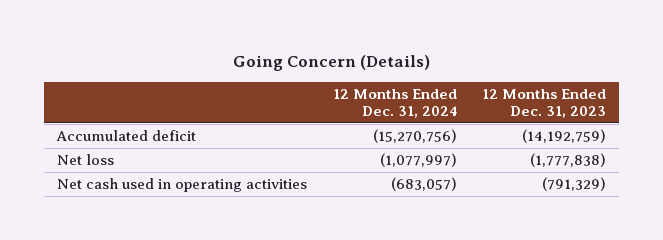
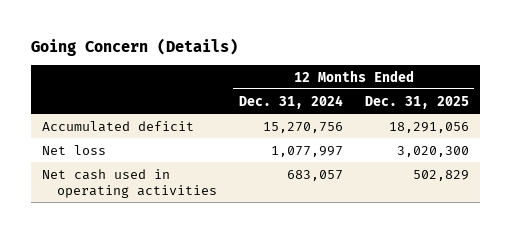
- | 12 Months Ended Dec. 31, 2024 | 12 Months Ended Dec. 31, 2023
+ | 12 Months Ended Dec. 31, 2024 | 12 Months Ended Dec. 31, 2025
- Accumulated deficit | (15,270,756) | (14,192,759)
- Net loss | (1,077,997) | (1,777,838)
- Net cash used in operating activities | (683,057) | (791,329)
+ Accumulated deficit | 15,270,756 | 18,291,056
+ Net loss | 1,077,997 | 3,020,300
+ Net cash used in operating activities | 683,057 | 502,829

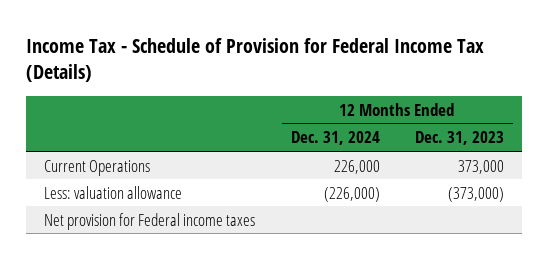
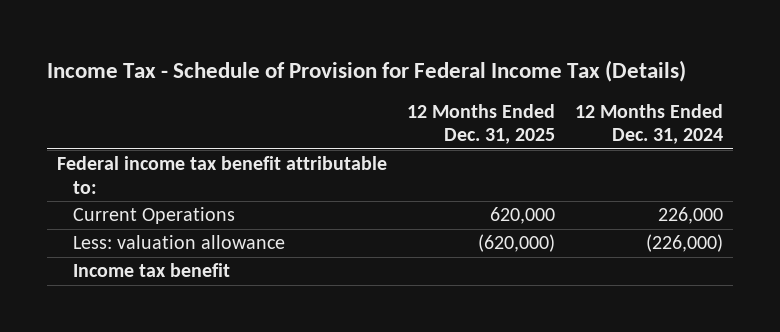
- | 12 Months Ended Dec. 31, 2024 | 12 Months Ended Dec. 31, 2023
+ | 12 Months Ended Dec. 31, 2025 | 12 Months Ended Dec. 31, 2024
+ Federal income tax benefit attributable to:
- Net provision for Federal income taxes
+ Income tax benefit

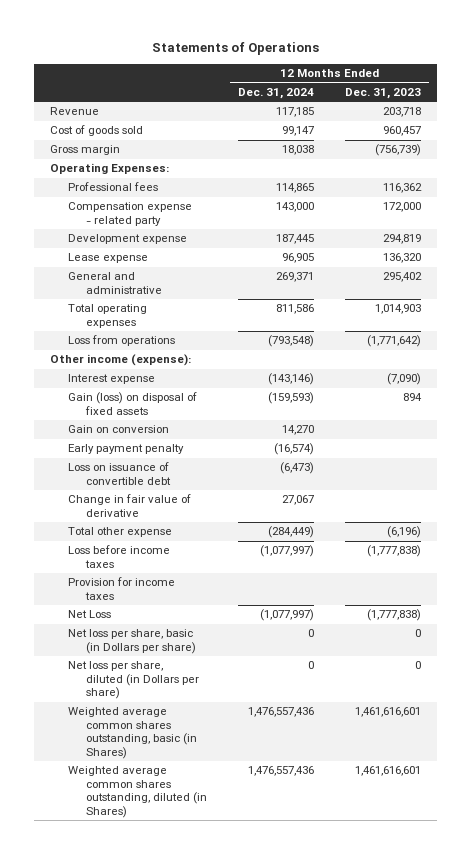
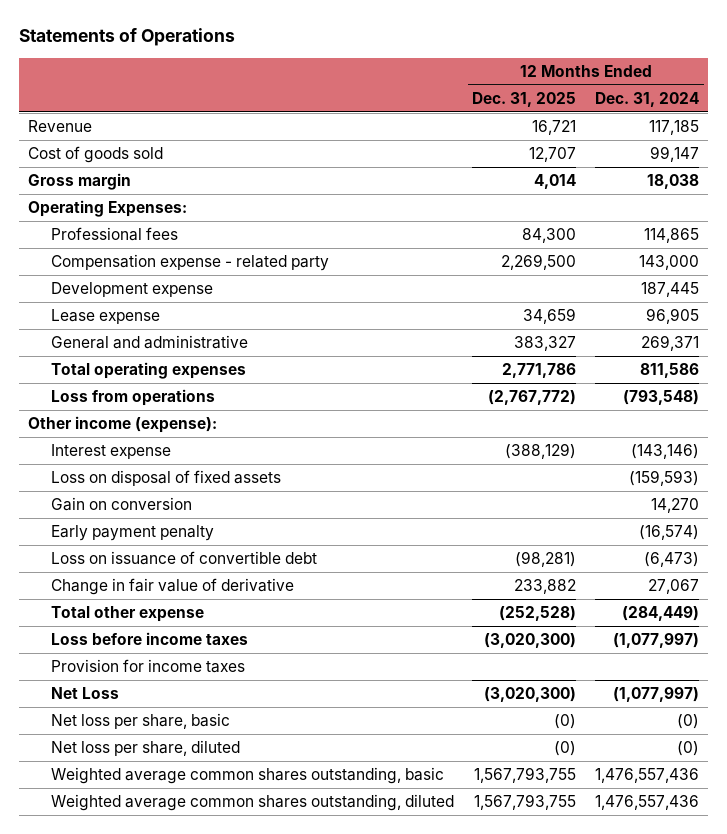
- | 12 Months Ended Dec. 31, 2024 | 12 Months Ended Dec. 31, 2023
+ | 12 Months Ended Dec. 31, 2025 | 12 Months Ended Dec. 31, 2024
- Gain (loss) on disposal of fixed assets | (159,593) | 894
+ Loss on disposal of fixed assets | | (159,593)
- Net loss per share, basic (in Dollars per share) | 0 | 0
- Net loss per share, diluted (in Dollars per share) | 0 | 0
- Weighted average common shares outstanding, basic (in Shares) | 1,476,557,436 | 1,461,616,601
- Weighted average common shares outstanding, diluted (in Shares) | 1,476,557,436 | 1,461,616,601
+ Net loss per share, basic | (0) | (0)
+ Net loss per share, diluted | (0) | (0)
+ Weighted average common shares outstanding, basic | 1,567,793,755 | 1,476,557,436
+ Weighted average common shares outstanding, diluted | 1,567,793,755 | 1,476,557,436

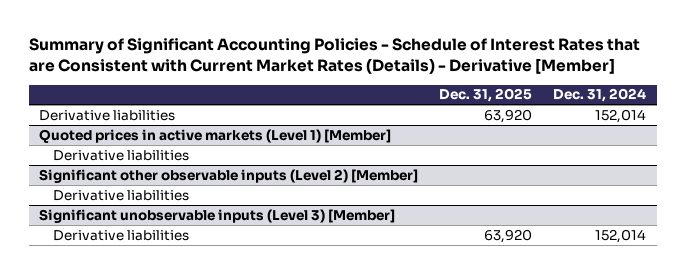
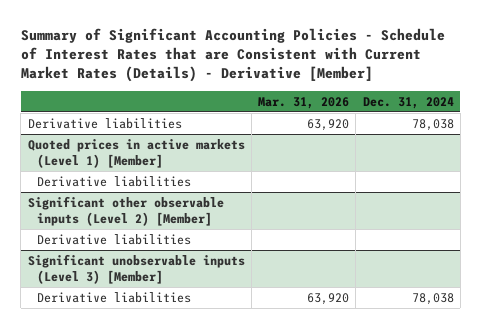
- | Dec. 31, 2025 | Dec. 31, 2024
+ | Mar. 31, 2026 | Dec. 31, 2024
- Derivative liabilities | 63,920 | 152,014
+ Derivative liabilities | 63,920 | 78,038
@ Significant unobservable inputs (Level 3) [Member]
- Derivative liabilities | 63,920 | 152,014
+ Derivative liabilities | 63,920 | 78,038

